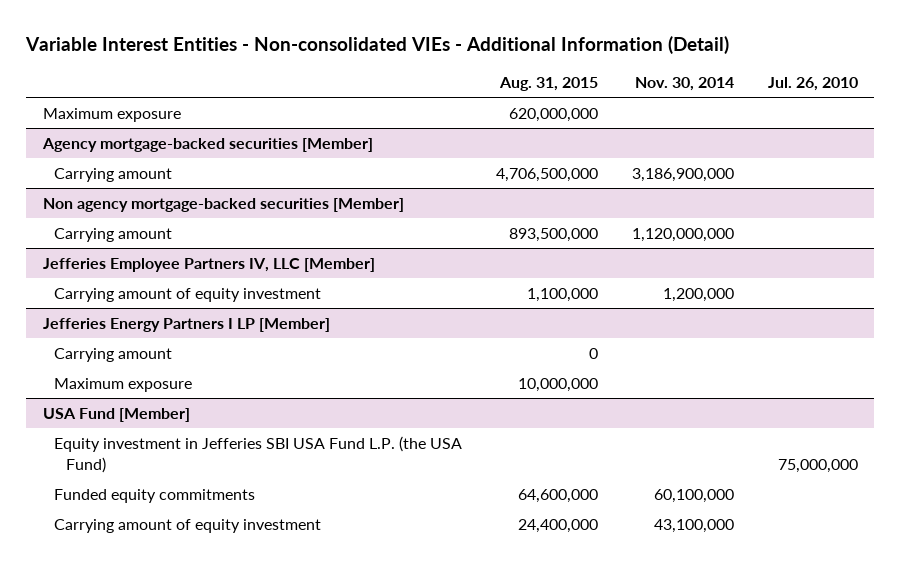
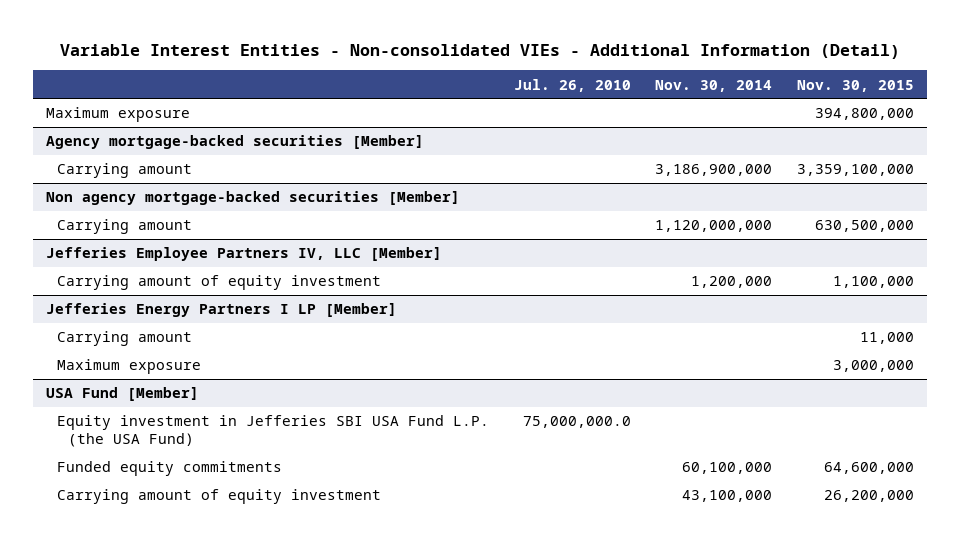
- | Aug. 31, 2015 | Nov. 30, 2014 | Jul. 26, 2010
+ | Jul. 26, 2010 | Nov. 30, 2014 | Nov. 30, 2015
@ USA Fund [Member]
- Equity investment in Jefferies SBI USA Fund L.P. (the USA Fund) | | | 75,000,000
+ Equity investment in Jefferies SBI USA Fund L.P. (the USA Fund) | 75,000,000.0 | |

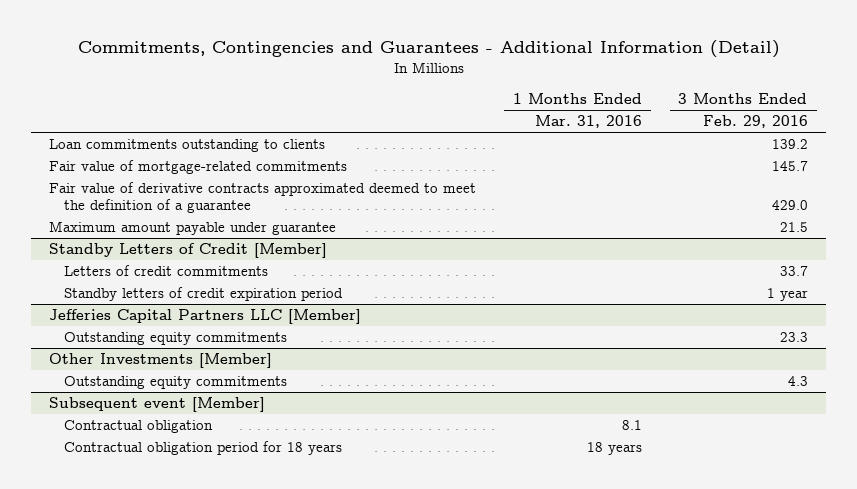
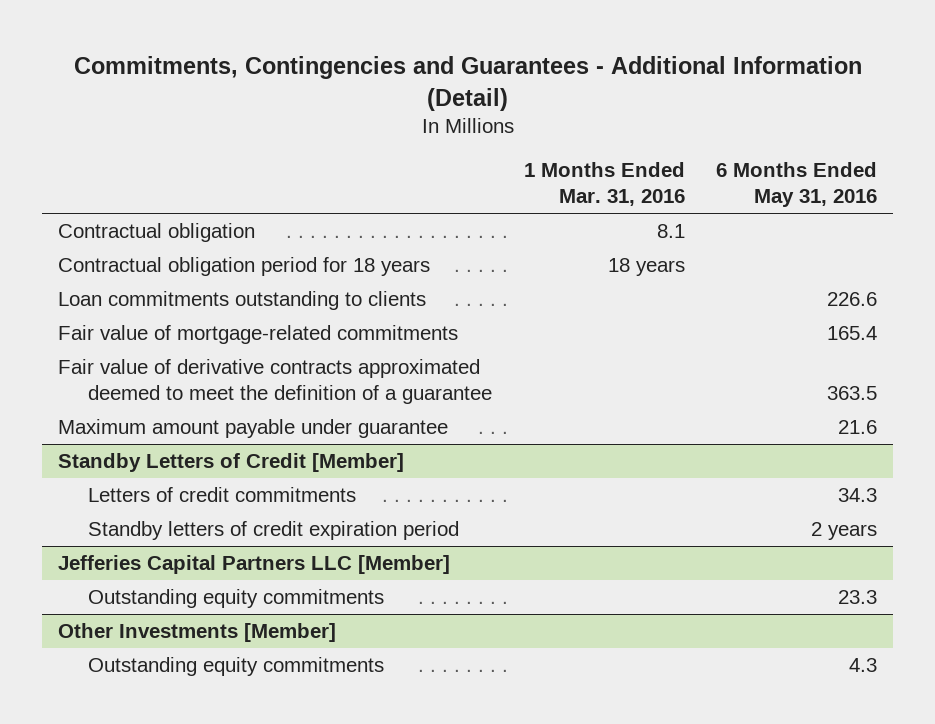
- | 1 Months Ended Mar. 31, 2016 | 3 Months Ended Feb. 29, 2016
+ | 1 Months Ended Mar. 31, 2016 | 6 Months Ended May 31, 2016
+ Contractual obligation | 8.1 |
+ Contractual obligation period for 18 years | 18 years |
- Subsequent event [Member]
- Contractual obligation | 8.1 |
- Contractual obligation period for 18 years | 18 years |

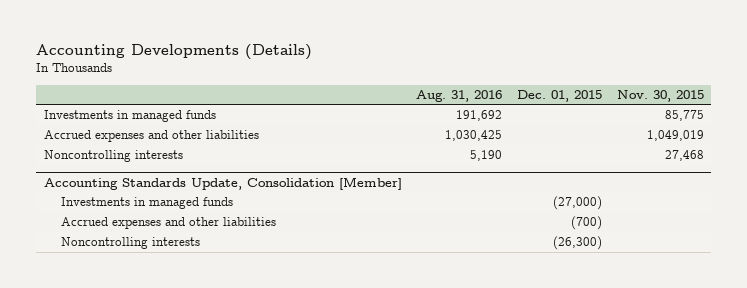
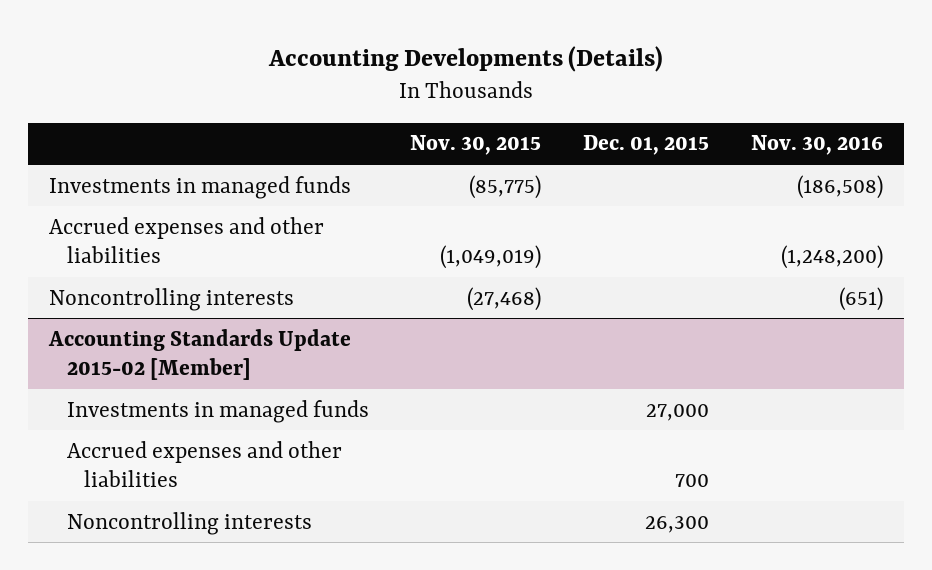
- | Aug. 31, 2016 | Dec. 01, 2015 | Nov. 30, 2015
+ | Nov. 30, 2015 | Dec. 01, 2015 | Nov. 30, 2016
- Investments in managed funds | 191,692 | | 85,775
- Accrued expenses and other liabilities | 1,030,425 | | 1,049,019
- Noncontrolling interests | 5,190 | | 27,468
- Accounting Standards Update, Consolidation [Member]
- Investments in managed funds | | (27,000) |
- Accrued expenses and other liabilities | | (700) |
- Noncontrolling interests | | (26,300) |
+ Investments in managed funds | (85,775) | | (186,508)
+ Accrued expenses and other liabilities | (1,049,019) | | (1,248,200)
+ Noncontrolling interests | (27,468) | | (651)
+ Accounting Standards Update 2015-02 [Member]
+ Investments in managed funds | | 27,000 |
+ Accrued expenses and other liabilities | | 700 |
+ Noncontrolling interests | | 26,300 |

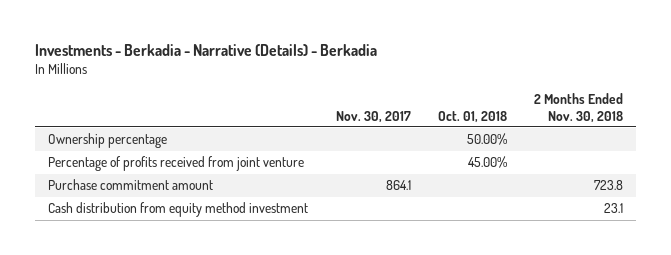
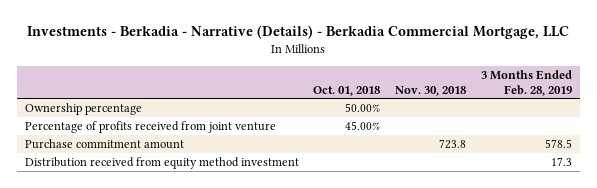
- Investments - Berkadia - Narrative (Details) - Berkadia
+ Investments - Berkadia - Narrative (Details) - Berkadia Commercial Mortgage, LLC
- | Nov. 30, 2017 | Oct. 01, 2018 | 2 Months Ended Nov. 30, 2018
+ | Oct. 01, 2018 | Nov. 30, 2018 | 3 Months Ended Feb. 28, 2019
- Cash distribution from equity method investment | | | 23.1
+ Distribution received from equity method investment | | | 17.3

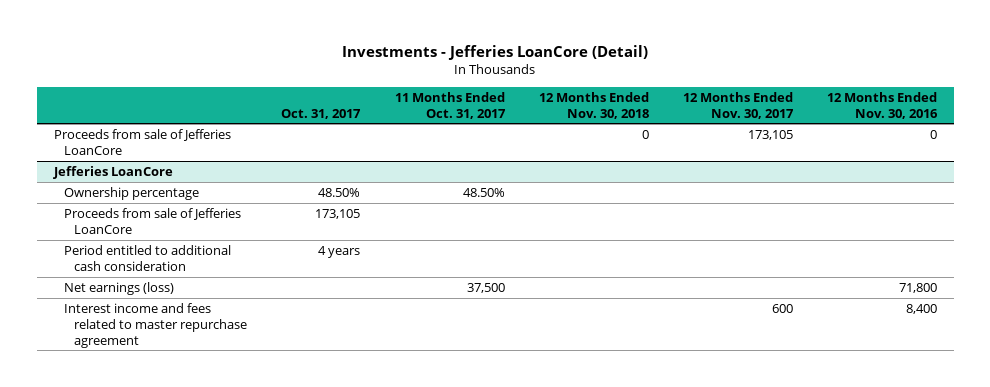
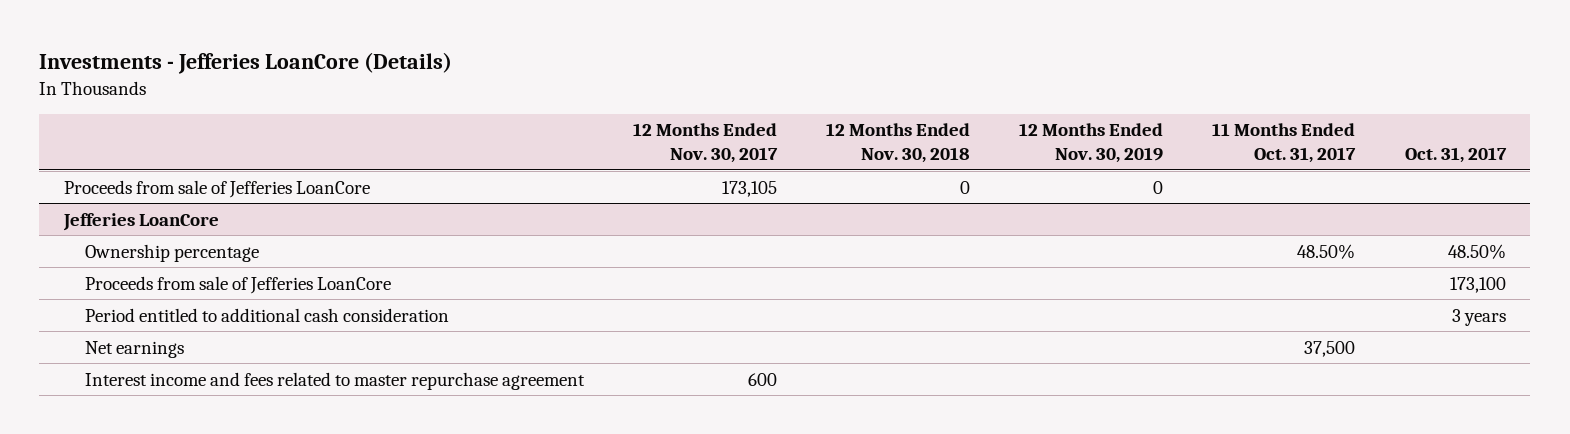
- Investments - Jefferies LoanCore (Detail)
+ Investments - Jefferies LoanCore (Details)
- | Oct. 31, 2017 | 11 Months Ended Oct. 31, 2017 | 12 Months Ended Nov. 30, 2018 | 12 Months Ended Nov. 30, 2017 | 12 Months Ended Nov. 30, 2016
+ | 12 Months Ended Nov. 30, 2017 | 12 Months Ended Nov. 30, 2018 | 12 Months Ended Nov. 30, 2019 | 11 Months Ended Oct. 31, 2017 | Oct. 31, 2017
@ Jefferies LoanCore
- Proceeds from sale of Jefferies LoanCore | 173,105 | | | |
- Period entitled to additional cash consideration | 4 years | | | |
- Net earnings (loss) | | 37,500 | | | 71,800
+ Proceeds from sale of Jefferies LoanCore | | | | | 173,100
+ Period entitled to additional cash consideration | | | | | 3 years
+ Net earnings | | | | 37,500 |

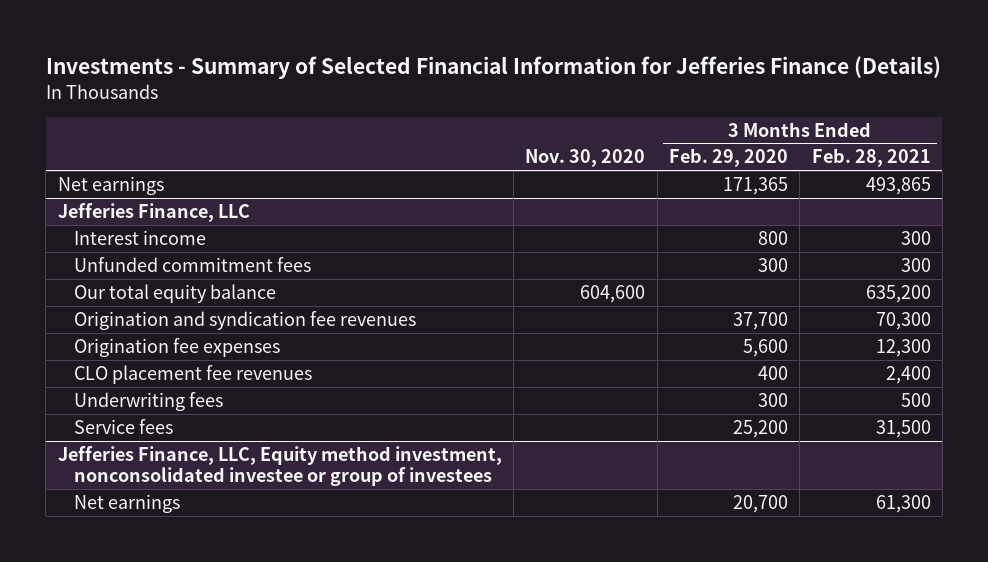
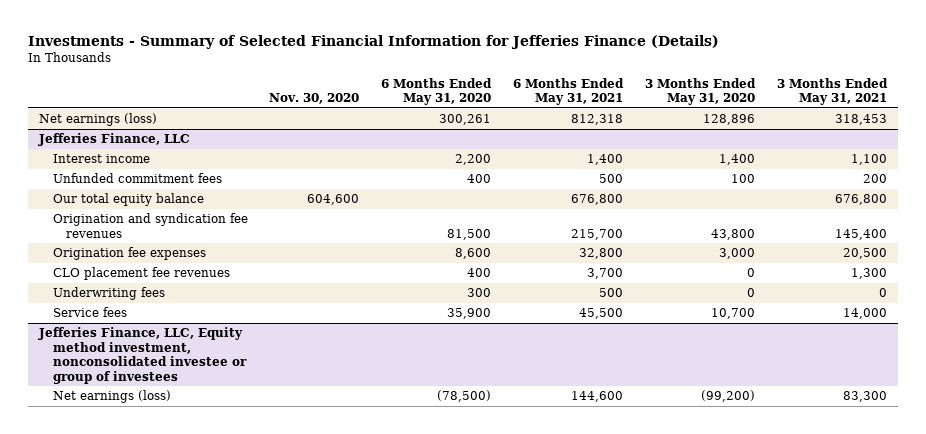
- | Nov. 30, 2020 | 3 Months Ended Feb. 29, 2020 | 3 Months Ended Feb. 28, 2021
+ | Nov. 30, 2020 | 6 Months Ended May 31, 2020 | 6 Months Ended May 31, 2021 | 3 Months Ended May 31, 2020 | 3 Months Ended May 31, 2021
- Net earnings | | 171,365 | 493,865
+ Net earnings (loss) | | 300,261 | 812,318 | 128,896 | 318,453
@ Jefferies Finance, LLC, Equity method investment, nonconsolidated investee or group of investees
- Net earnings | | 20,700 | 61,300
+ Net earnings (loss) | | (78,500) | 144,600 | (99,200) | 83,300

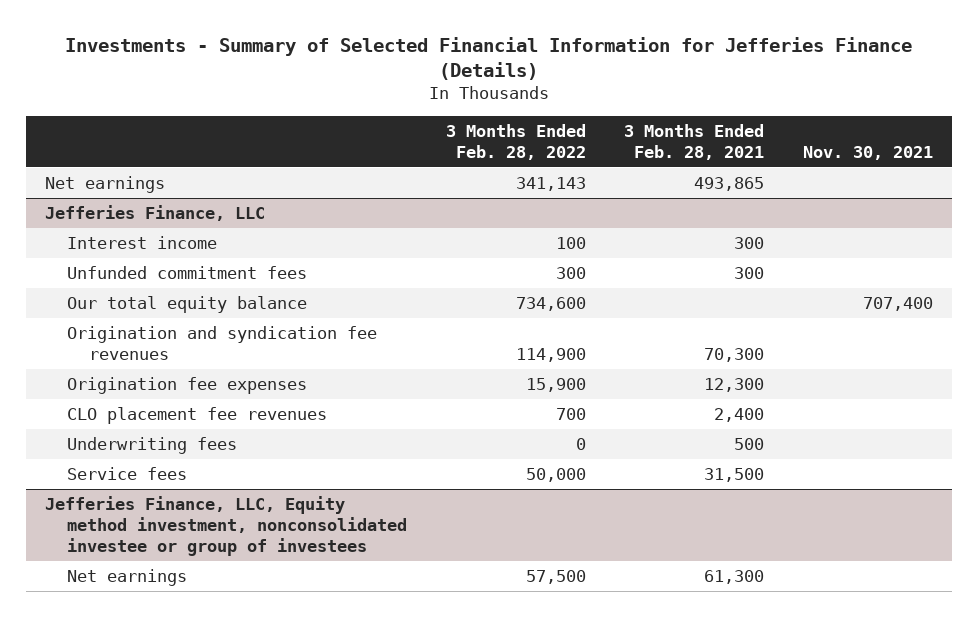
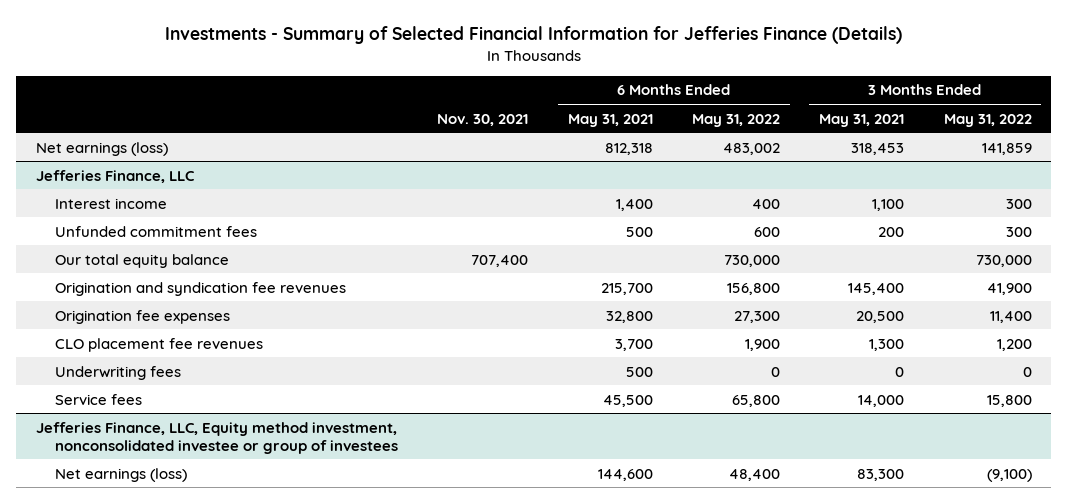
- | 3 Months Ended Feb. 28, 2022 | 3 Months Ended Feb. 28, 2021 | Nov. 30, 2021
+ | Nov. 30, 2021 | 6 Months Ended May 31, 2021 | 6 Months Ended May 31, 2022 | 3 Months Ended May 31, 2021 | 3 Months Ended May 31, 2022
- Net earnings | 341,143 | 493,865 |
+ Net earnings (loss) | | 812,318 | 483,002 | 318,453 | 141,859
@ Jefferies Finance, LLC, Equity method investment, nonconsolidated investee or group of investees
- Net earnings | 57,500 | 61,300 |
+ Net earnings (loss) | | 144,600 | 48,400 | 83,300 | (9,100)

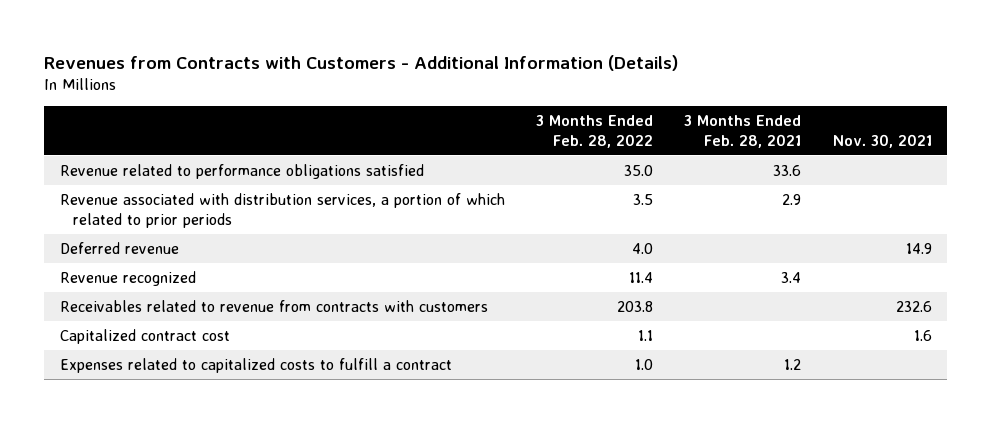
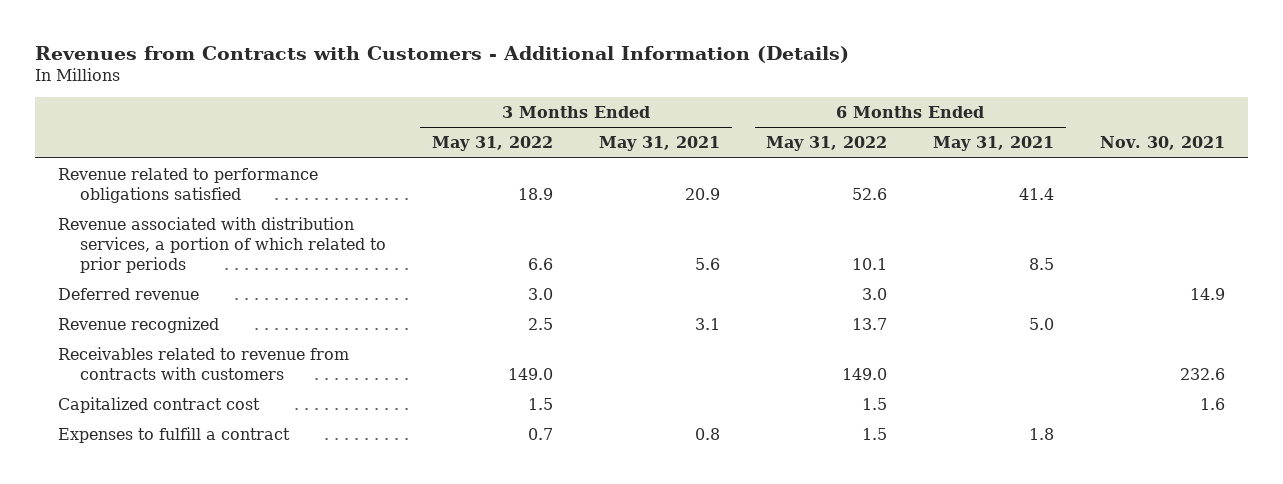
- | 3 Months Ended Feb. 28, 2022 | 3 Months Ended Feb. 28, 2021 | Nov. 30, 2021
+ | 3 Months Ended May 31, 2022 | 3 Months Ended May 31, 2021 | 6 Months Ended May 31, 2022 | 6 Months Ended May 31, 2021 | Nov. 30, 2021
- Expenses related to capitalized costs to fulfill a contract | 1.0 | 1.2 |
+ Expenses to fulfill a contract | 0.7 | 0.8 | 1.5 | 1.8 |

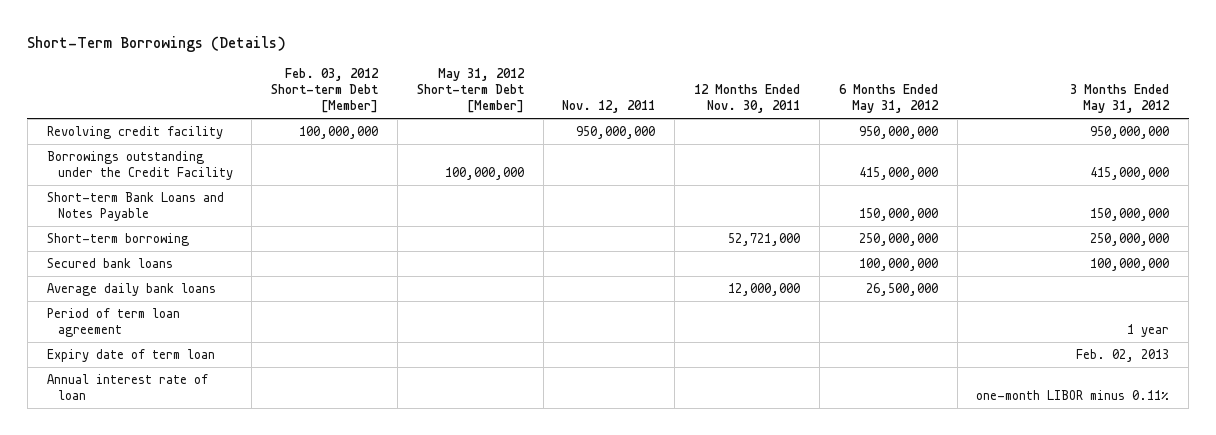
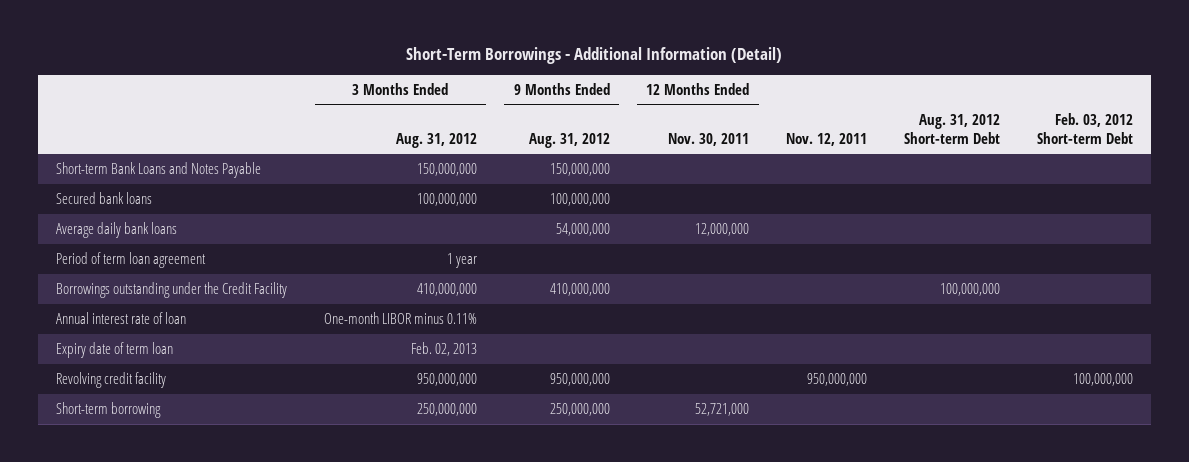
- Short-Term Borrowings (Details)
+ Short-Term Borrowings - Additional Information (Detail)
- | Feb. 03, 2012 Short-term Debt [Member] | May 31, 2012 Short-term Debt [Member] | Nov. 12, 2011 | 12 Months Ended Nov. 30, 2011 | 6 Months Ended May 31, 2012 | 3 Months Ended May 31, 2012
+ | 3 Months Ended Aug. 31, 2012 | 9 Months Ended Aug. 31, 2012 | 12 Months Ended Nov. 30, 2011 | Nov. 12, 2011 | Aug. 31, 2012 Short-term Debt | Feb. 03, 2012 Short-term Debt
moved down: Borrowings outstanding under the Credit Facility | 410,000,000 | 410,000,000 | | | 100,000,000 |
moved down: Expiry date of term loan | Feb. 02, 2013 | | | | |
moved down: Revolving credit facility | 950,000,000 | 950,000,000 | | 950,000,000 | | 100,000,000
moved down: Short-term borrowing | 250,000,000 | 250,000,000 | 52,721,000 | | |

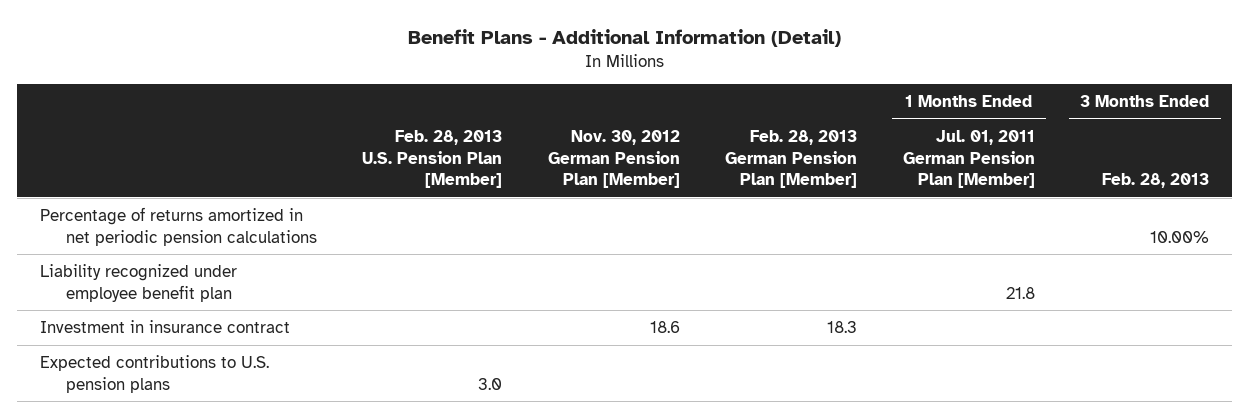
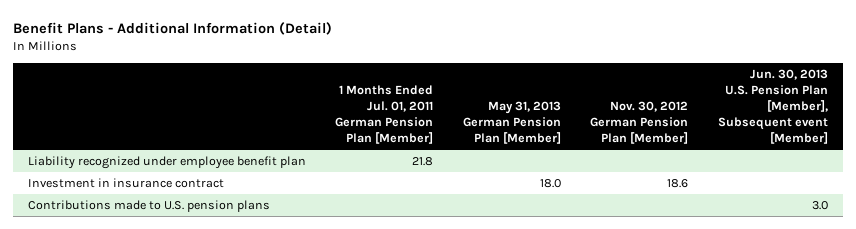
- | Feb. 28, 2013 U.S. Pension Plan [Member] | Nov. 30, 2012 German Pension Plan [Member] | Feb. 28, 2013 German Pension Plan [Member] | 1 Months Ended Jul. 01, 2011 German Pension Plan [Member] | 3 Months Ended Feb. 28, 2013
+ | 1 Months Ended Jul. 01, 2011 German Pension Plan [Member] | May 31, 2013 German Pension Plan [Member] | Nov. 30, 2012 German Pension Plan [Member] | Jun. 30, 2013 U.S. Pension Plan [Member], Subsequent event [Member]
- Percentage of returns amortized in net periodic pension calculations | | | | | 10.00%
- Expected contributions to U.S. pension plans | 3.0 | | | |
+ Contributions made to U.S. pension plans | | | | 3.0

